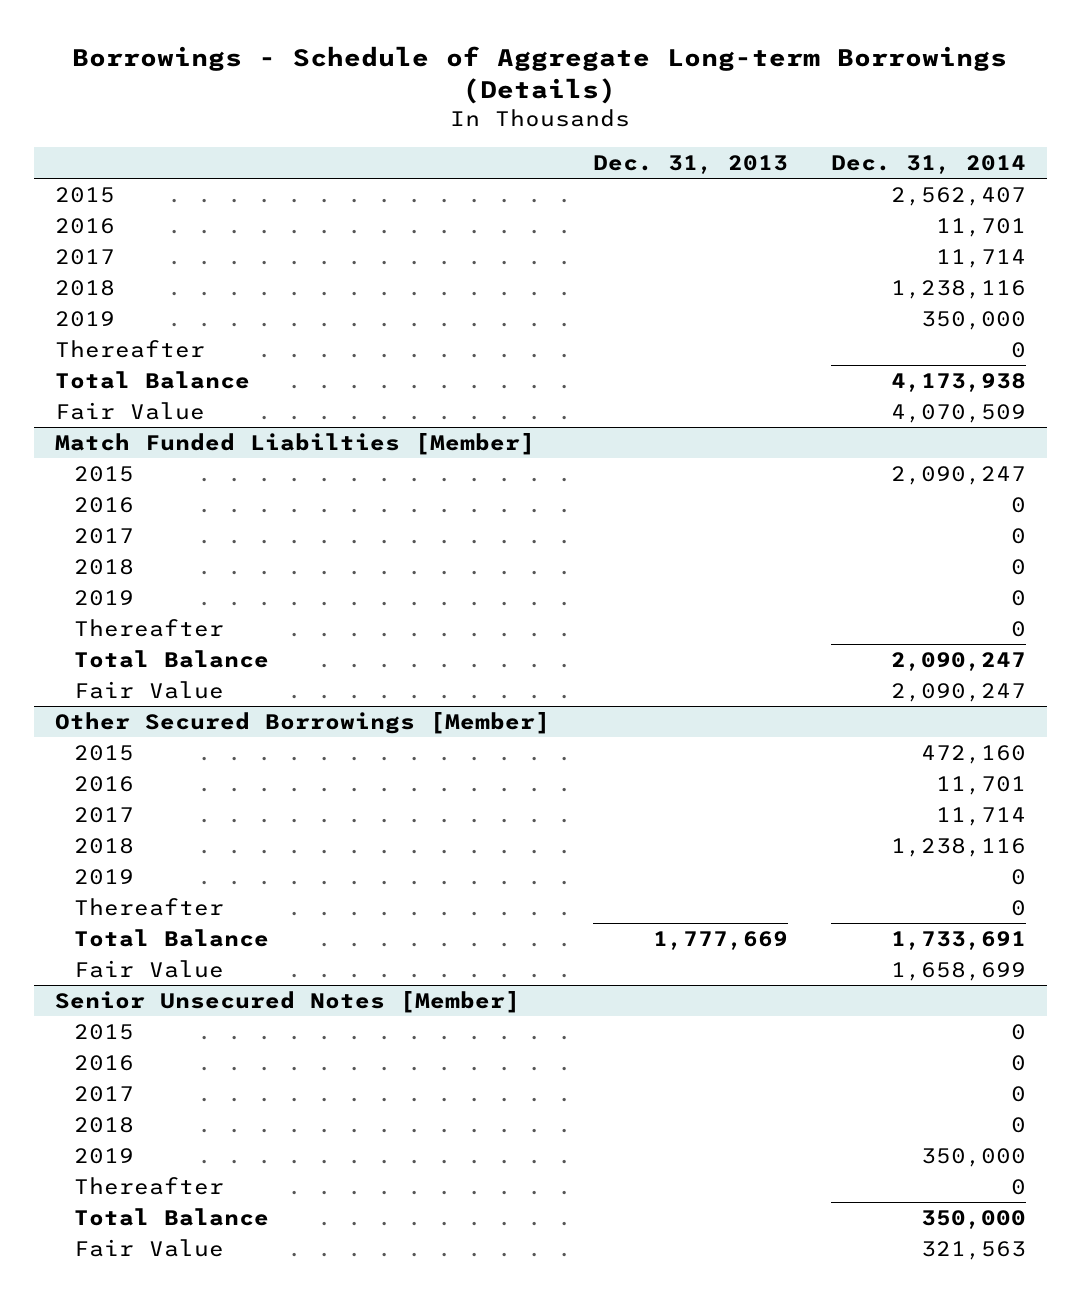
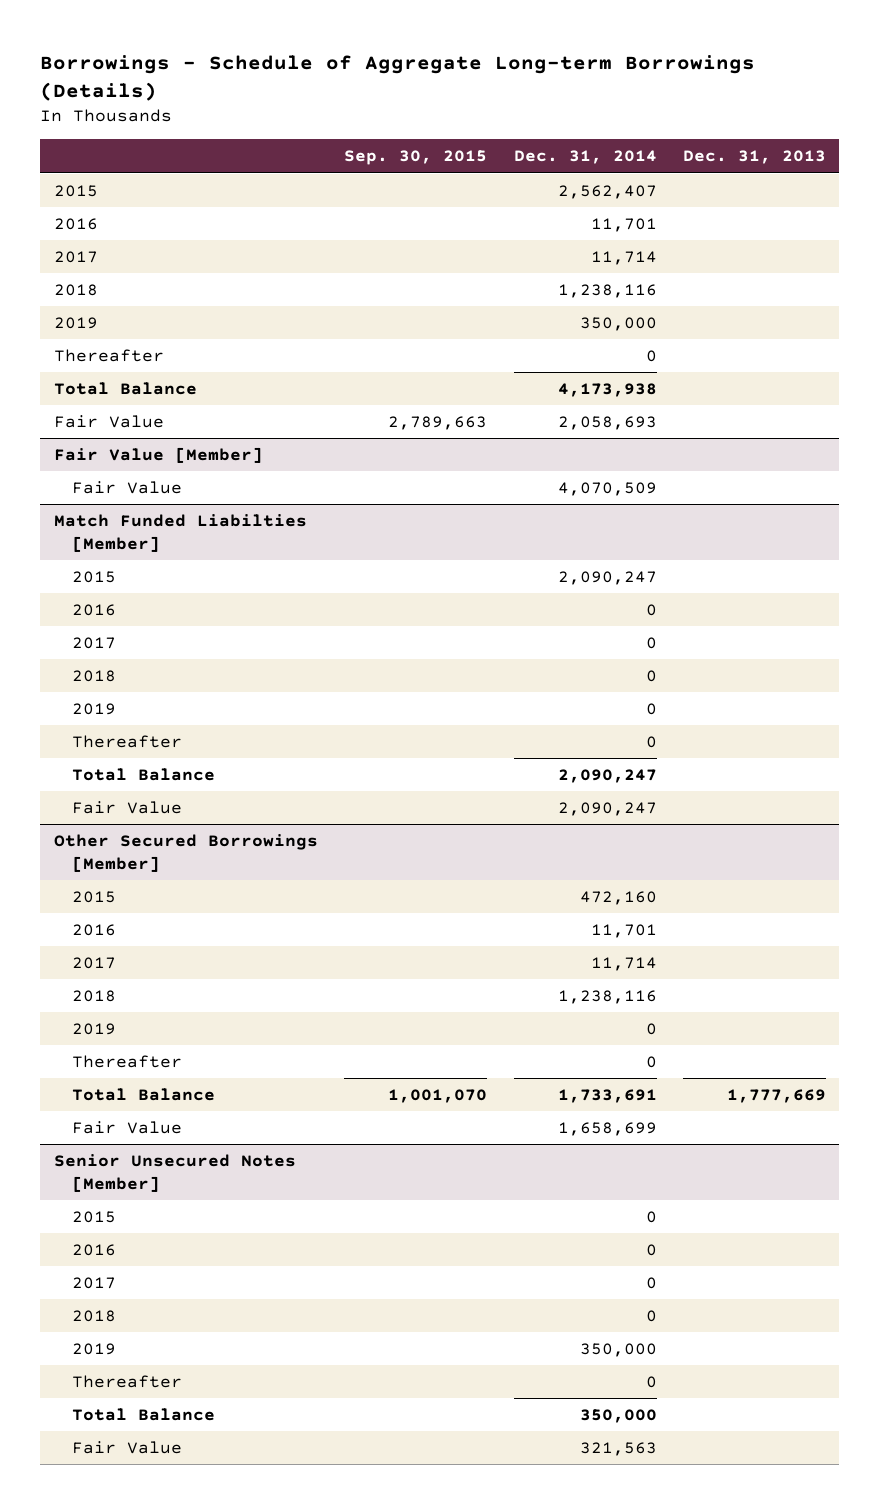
- | Dec. 31, 2013 | Dec. 31, 2014
+ | Sep. 30, 2015 | Dec. 31, 2014 | Dec. 31, 2013
+ Fair Value | 2,789,663 | 2,058,693 |
+ Fair Value [Member]

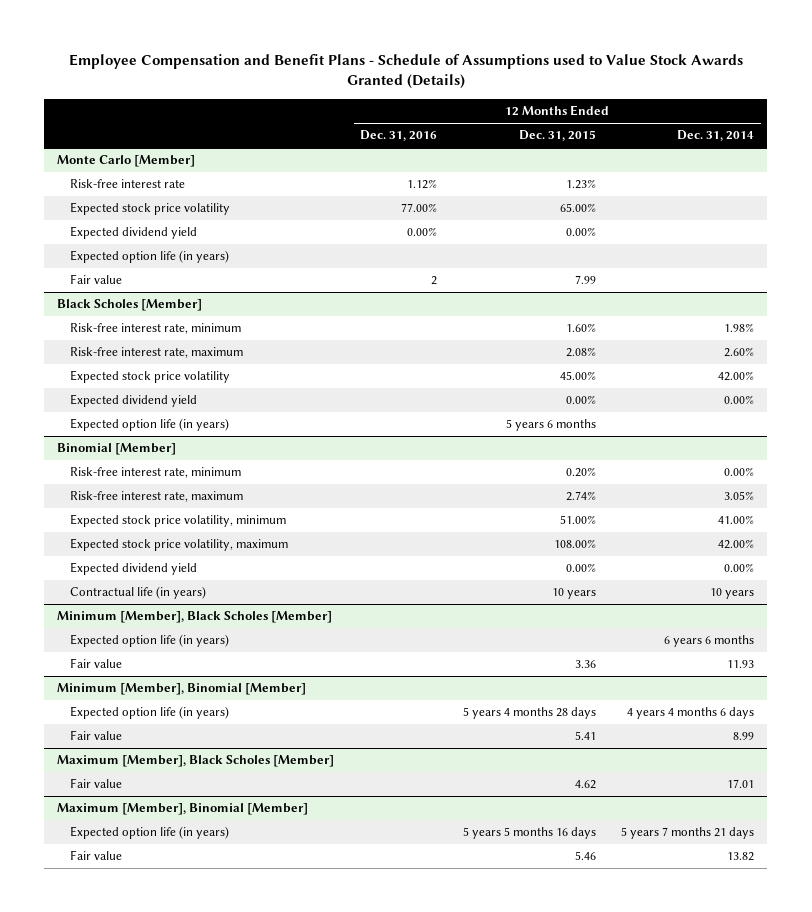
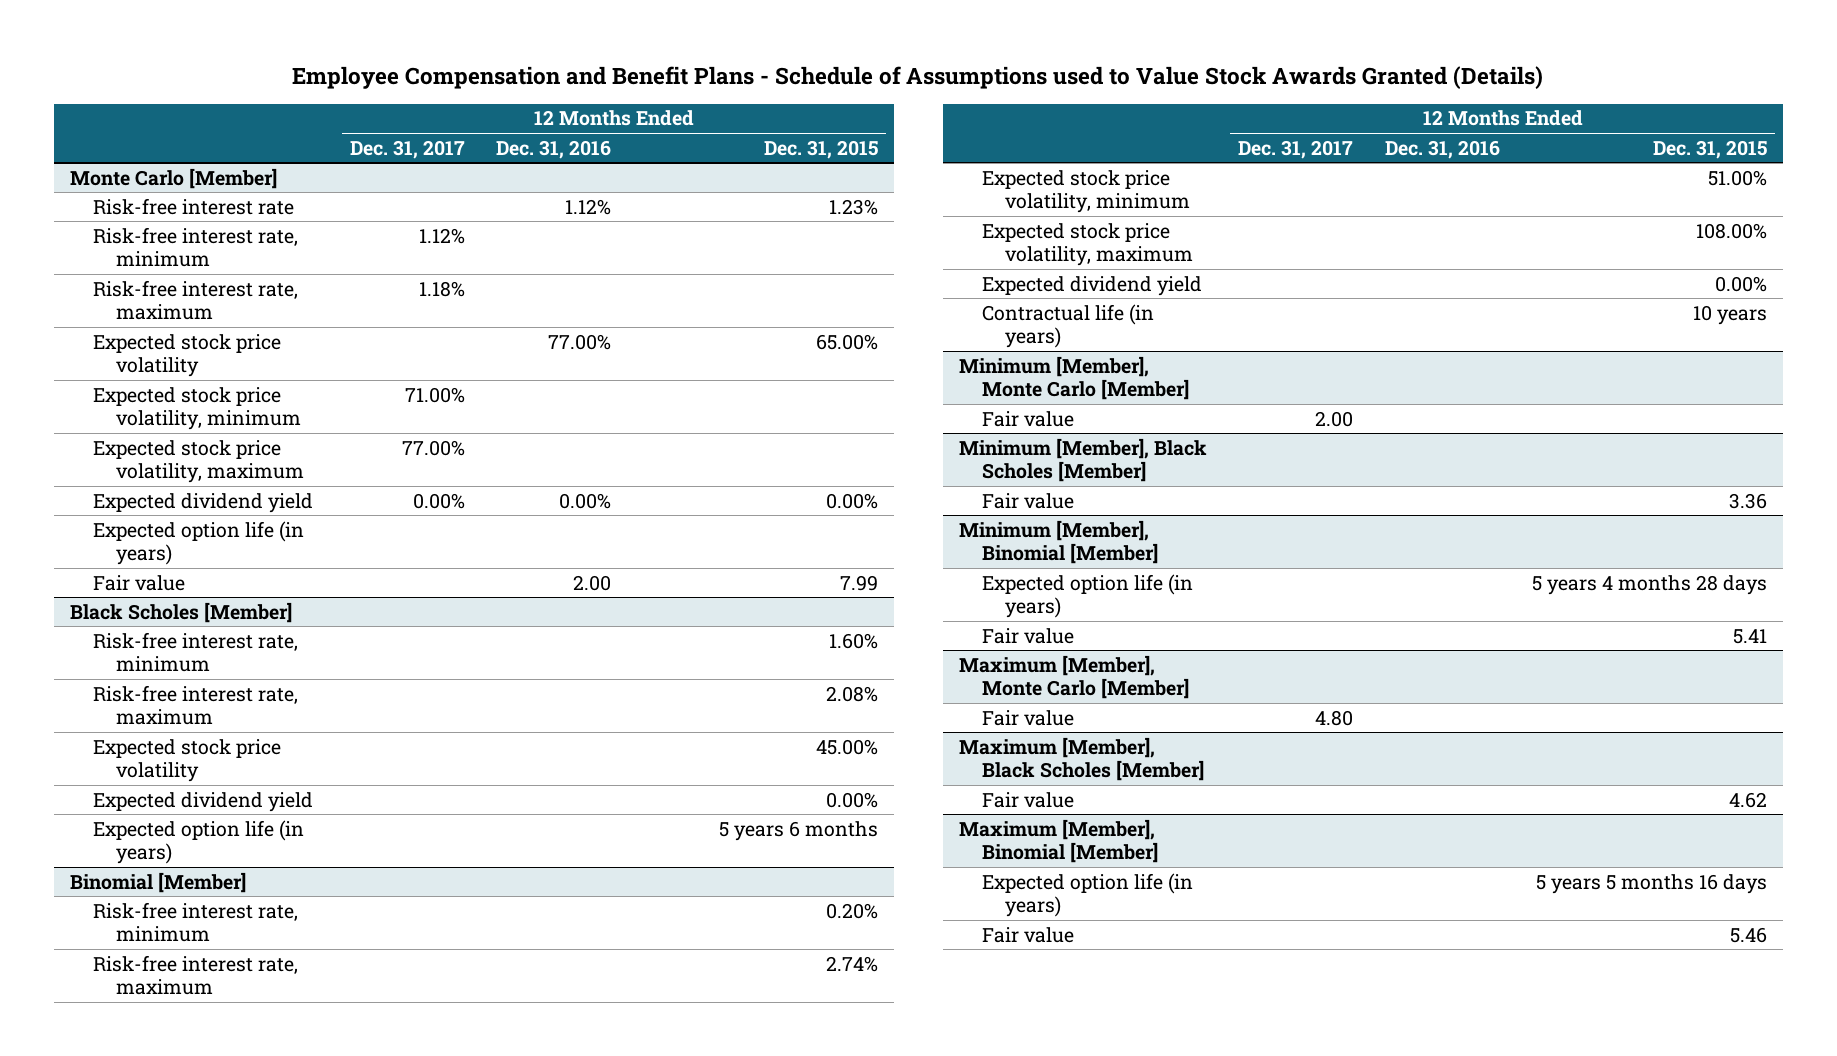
- | 12 Months Ended Dec. 31, 2016 | 12 Months Ended Dec. 31, 2015 | 12 Months Ended Dec. 31, 2014
+ | 12 Months Ended Dec. 31, 2017 | 12 Months Ended Dec. 31, 2016 | 12 Months Ended Dec. 31, 2015
@ Monte Carlo [Member]
+ Risk-free interest rate, minimum | 1.12% | |
+ Risk-free interest rate, maximum | 1.18% | |
+ Expected stock price volatility, minimum | 71.00% | |
+ Expected stock price volatility, maximum | 77.00% | |
- Fair value | 2 | 7.99 |
+ Fair value | | 2.00 | 7.99
+ Minimum [Member], Monte Carlo [Member]
+ Fair value | 2.00 | |
@ Minimum [Member], Black Scholes [Member]
- Expected option life (in years) | | | 6 years 6 months
+ Maximum [Member], Monte Carlo [Member]
+ Fair value | 4.80 | |

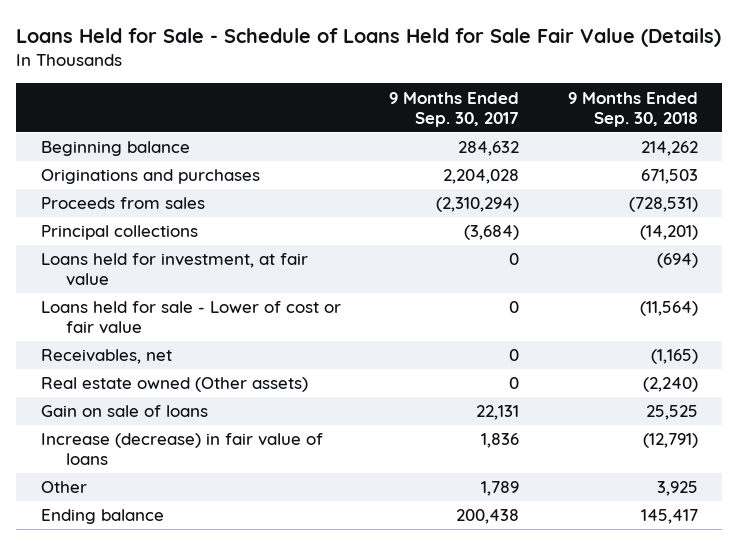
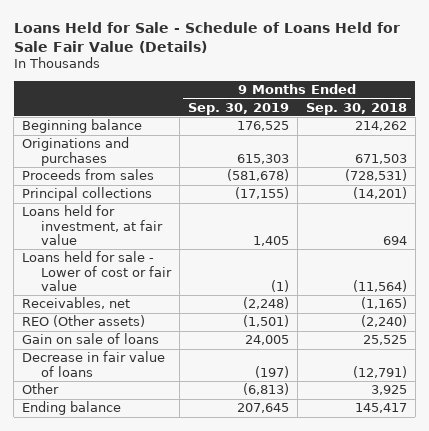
- | 9 Months Ended Sep. 30, 2017 | 9 Months Ended Sep. 30, 2018
+ | 9 Months Ended Sep. 30, 2019 | 9 Months Ended Sep. 30, 2018
- Loans held for investment, at fair value | 0 | (694)
+ Loans held for investment, at fair value | 1,405 | 694
- Real estate owned (Other assets) | 0 | (2,240)
+ REO (Other assets) | (1,501) | (2,240)
- Increase (decrease) in fair value of loans | 1,836 | (12,791)
+ Decrease in fair value of loans | (197) | (12,791)

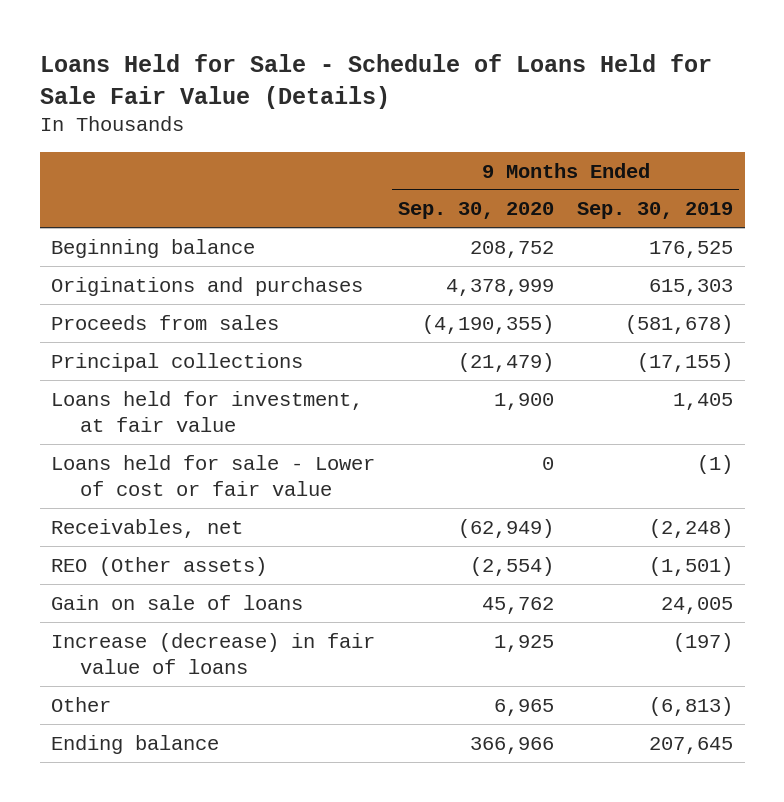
- | 9 Months Ended Sep. 30, 2019 | 9 Months Ended Sep. 30, 2018
+ | 9 Months Ended Sep. 30, 2020 | 9 Months Ended Sep. 30, 2019
- Decrease in fair value of loans | (197) | (12,791)
+ Increase (decrease) in fair value of loans | 1,925 | (197)

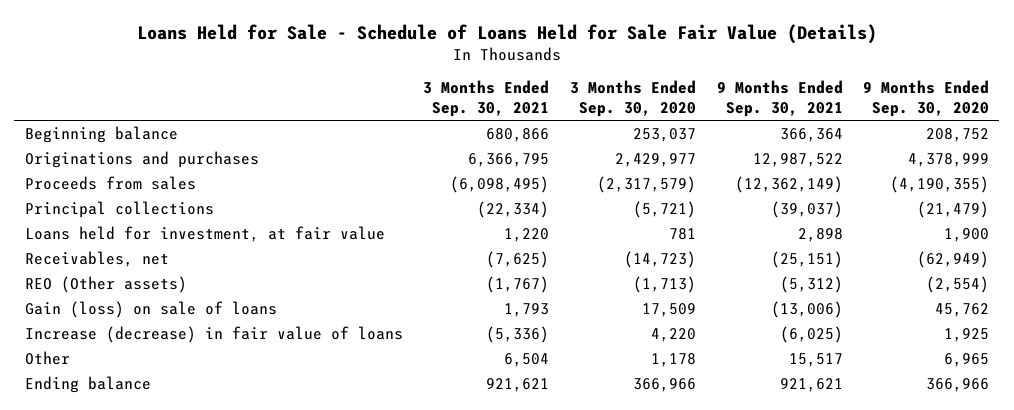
- | 9 Months Ended Sep. 30, 2020 | 9 Months Ended Sep. 30, 2019
+ | 3 Months Ended Sep. 30, 2021 | 3 Months Ended Sep. 30, 2020 | 9 Months Ended Sep. 30, 2021 | 9 Months Ended Sep. 30, 2020
- Loans held for sale - Lower of cost or fair value | 0 | (1)
- Gain on sale of loans | 45,762 | 24,005
+ Gain (loss) on sale of loans | 1,793 | 17,509 | (13,006) | 45,762

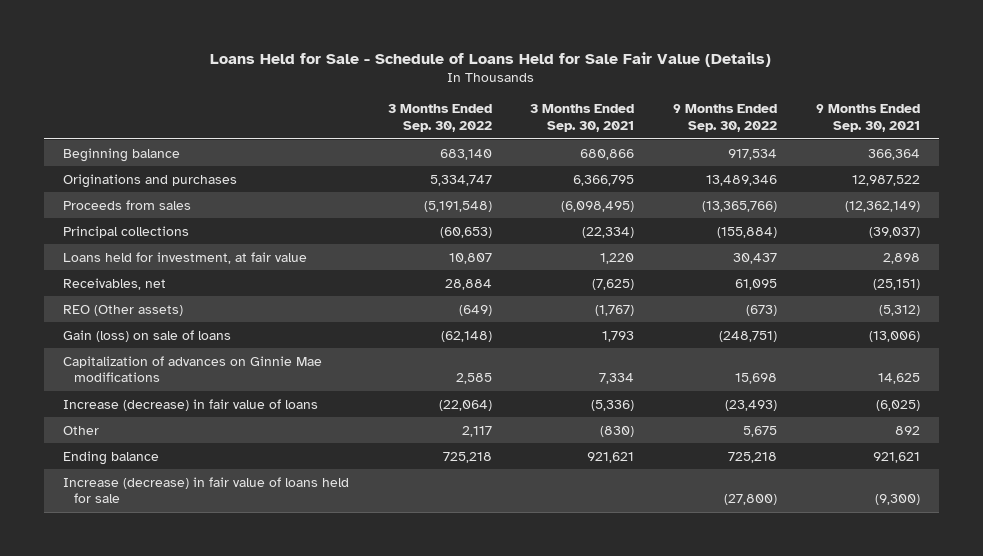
- | 3 Months Ended Sep. 30, 2021 | 3 Months Ended Sep. 30, 2020 | 9 Months Ended Sep. 30, 2021 | 9 Months Ended Sep. 30, 2020
+ | 3 Months Ended Sep. 30, 2022 | 3 Months Ended Sep. 30, 2021 | 9 Months Ended Sep. 30, 2022 | 9 Months Ended Sep. 30, 2021
+ Capitalization of advances on Ginnie Mae modifications | 2,585 | 7,334 | 15,698 | 14,625
- Other | 6,504 | 1,178 | 15,517 | 6,965
+ Other | 2,117 | (830) | 5,675 | 892
+ Increase (decrease) in fair value of loans held for sale | | | (27,800) | (9,300)

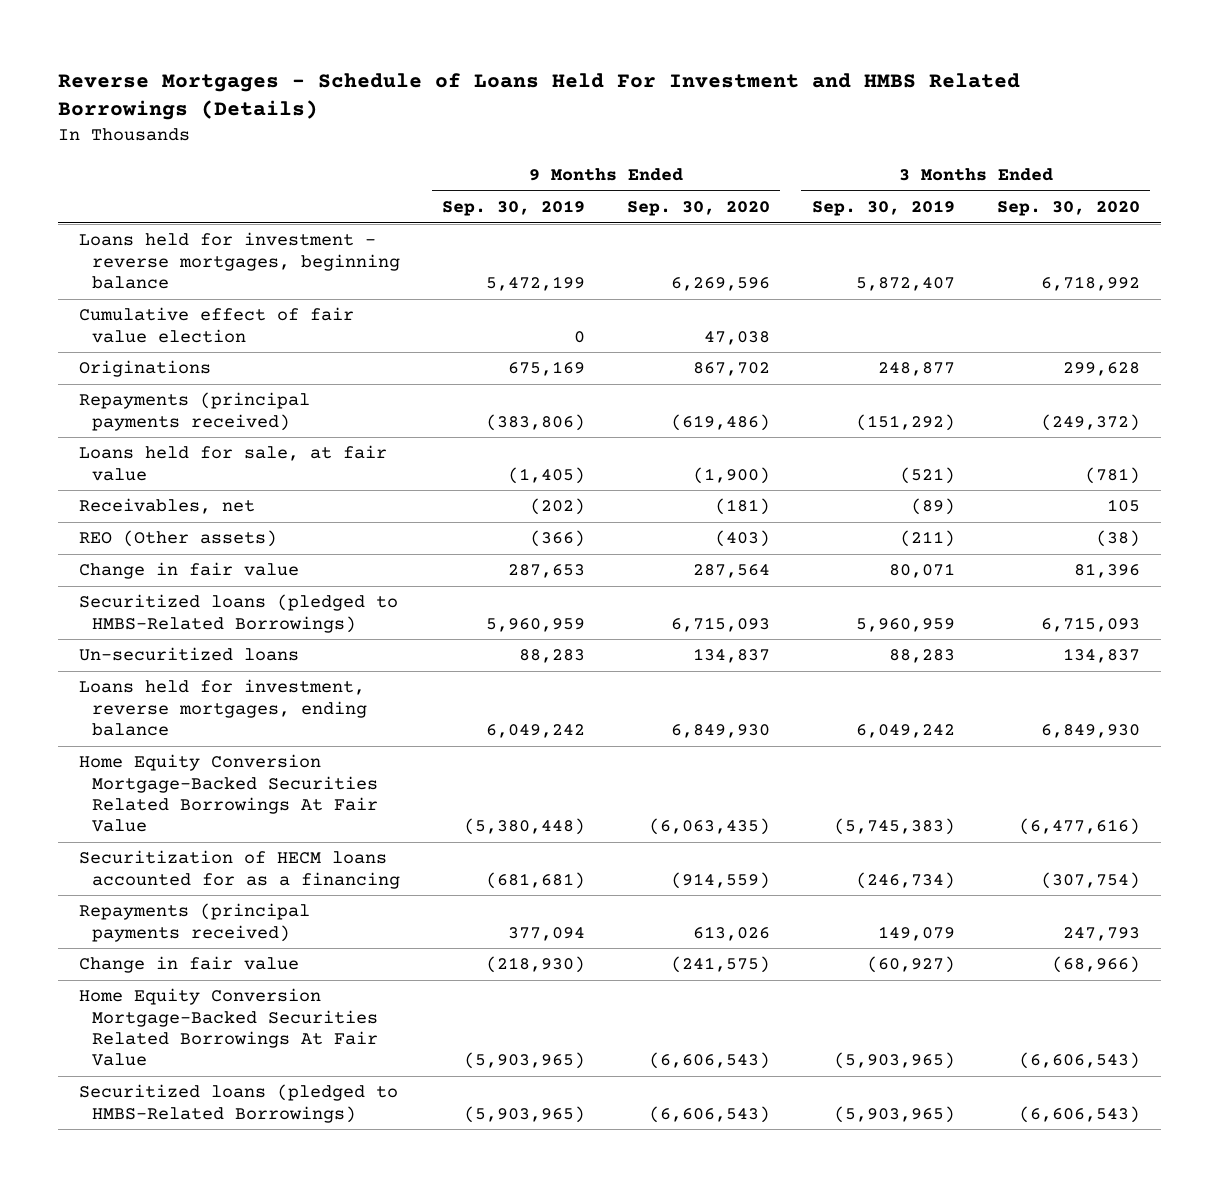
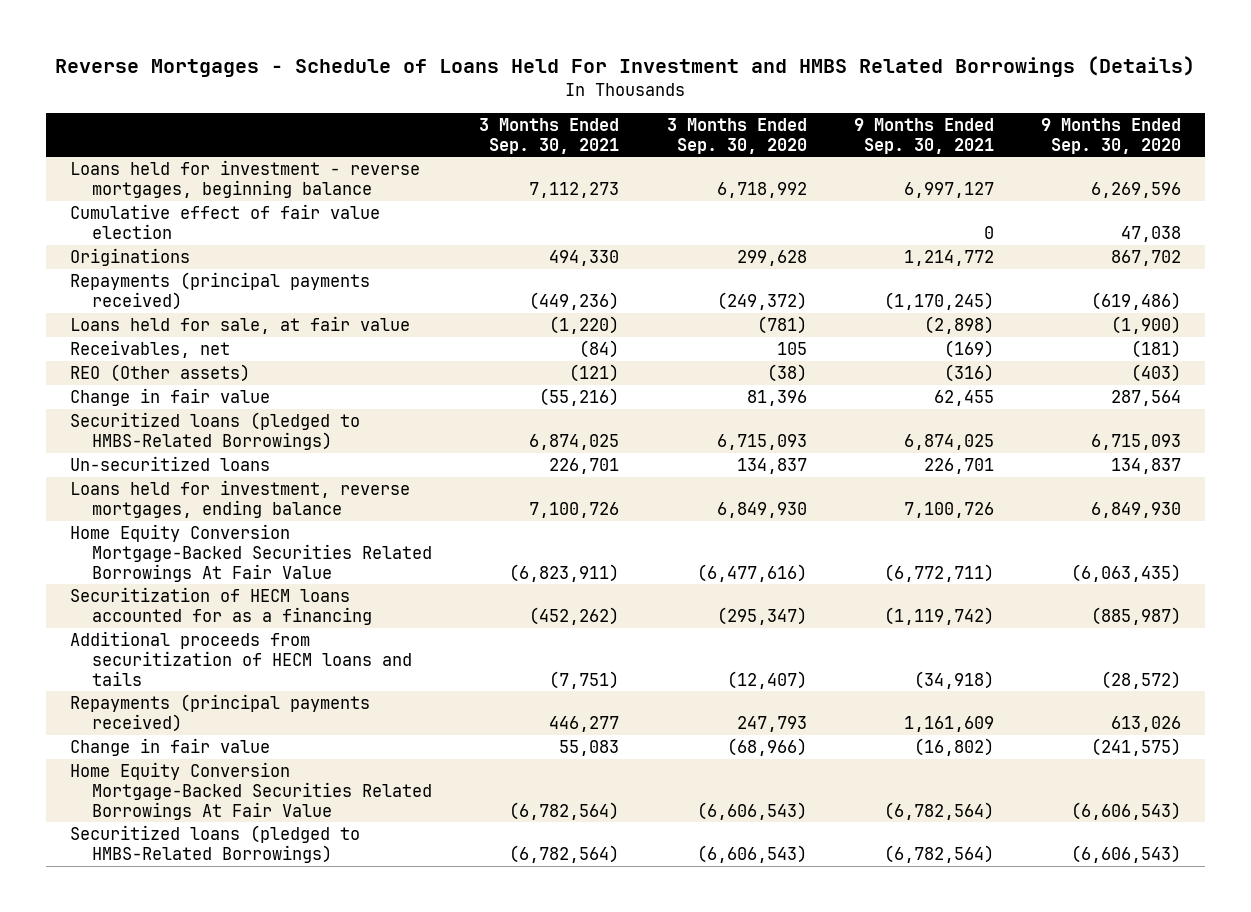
- | 9 Months Ended Sep. 30, 2019 | 9 Months Ended Sep. 30, 2020 | 3 Months Ended Sep. 30, 2019 | 3 Months Ended Sep. 30, 2020
+ | 3 Months Ended Sep. 30, 2021 | 3 Months Ended Sep. 30, 2020 | 9 Months Ended Sep. 30, 2021 | 9 Months Ended Sep. 30, 2020
- Securitization of HECM loans accounted for as a financing | (681,681) | (914,559) | (246,734) | (307,754)
+ Securitization of HECM loans accounted for as a financing | (452,262) | (295,347) | (1,119,742) | (885,987)
+ Additional proceeds from securitization of HECM loans and tails | (7,751) | (12,407) | (34,918) | (28,572)

